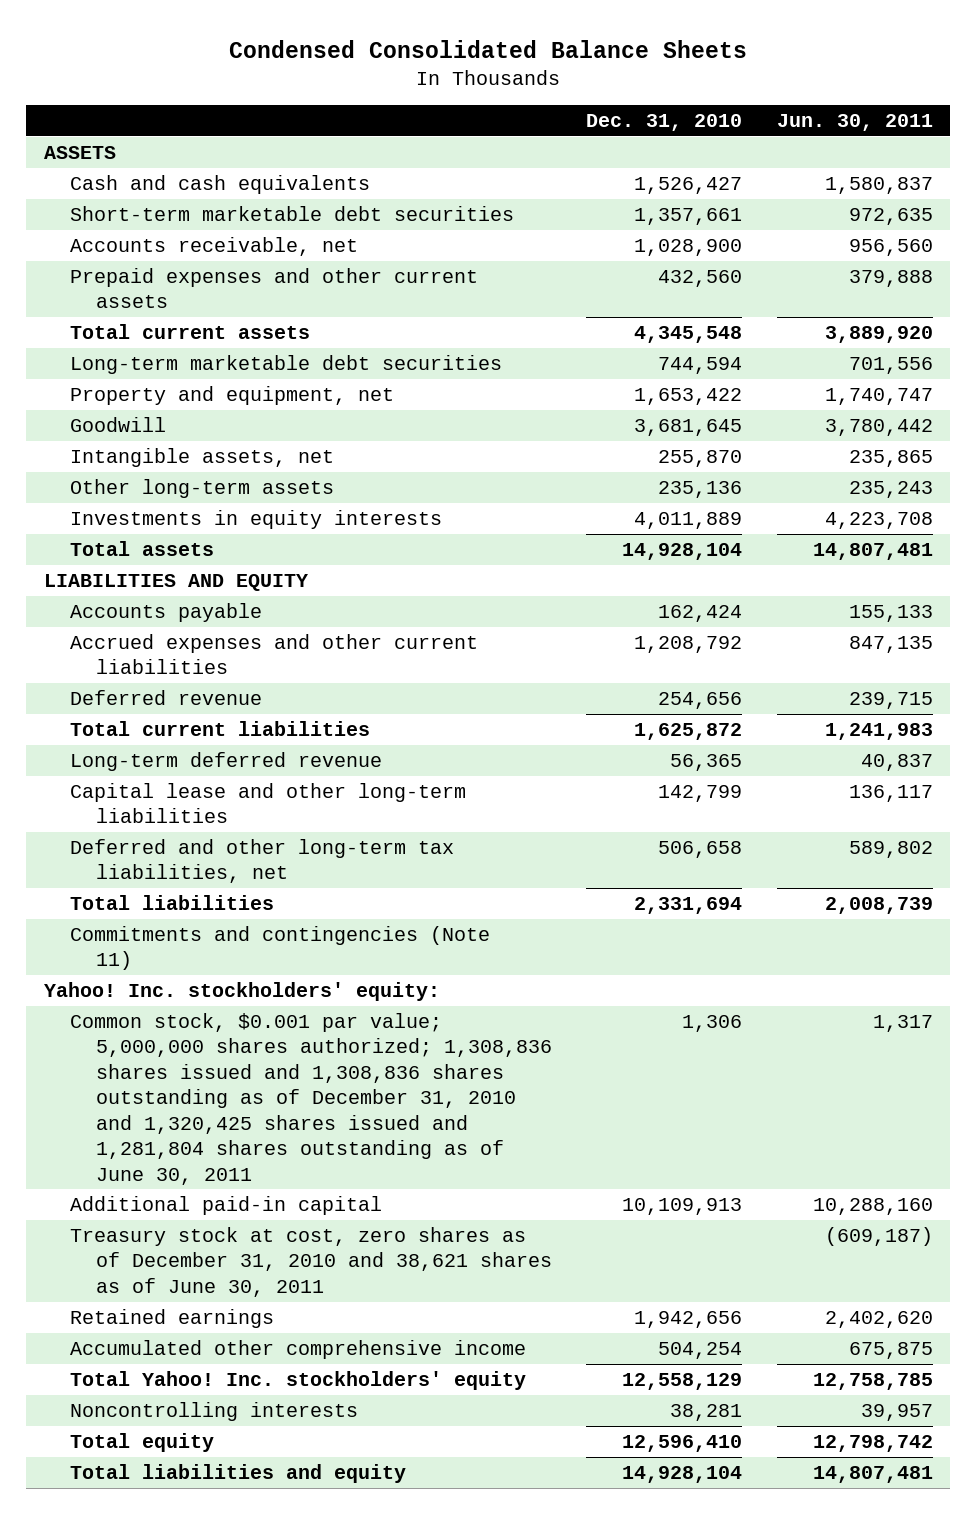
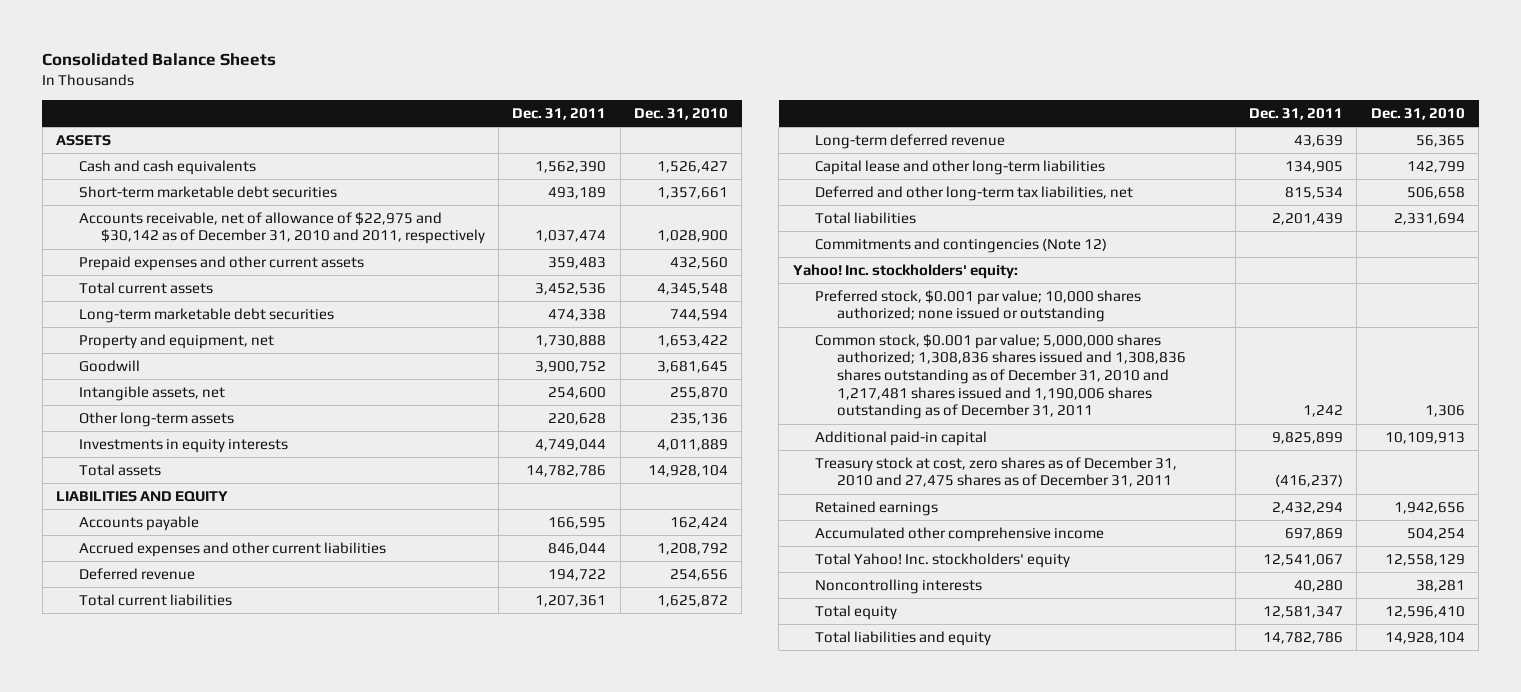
- Condensed Consolidated Balance Sheets
+ Consolidated Balance Sheets
- | Dec. 31, 2010 | Jun. 30, 2011
+ | Dec. 31, 2011 | Dec. 31, 2010
- Accounts receivable, net | 1,028,900 | 956,560
+ Accounts receivable, net of allowance of $22,975 and $30,142 as of December 31, 2010 and 2011, respectively | 1,037,474 | 1,028,900
- Commitments and contingencies (Note 11)
+ Commitments and contingencies (Note 12)
- Common stock, $0.001 par value; 5,000,000 shares authorized; 1,308,836 shares issued and 1,308,836 shares outstanding as of December 31, 2010 and 1,320,425 shares issued and 1,281,804 shares outstanding as of June 30, 2011 | 1,306 | 1,317
+ Preferred stock, $0.001 par value; 10,000 shares authorized; none issued or outstanding
+ Common stock, $0.001 par value; 5,000,000 shares authorized; 1,308,836 shares issued and 1,308,836 shares outstanding as of December 31, 2010 and 1,217,481 shares issued and 1,190,006 shares outstanding as of December 31, 2011 | 1,242 | 1,306
- Treasury stock at cost, zero shares as of December 31, 2010 and 38,621 shares as of June 30, 2011 | | (609,187)
+ Treasury stock at cost, zero shares as of December 31, 2010 and 27,475 shares as of December 31, 2011 | (416,237) |

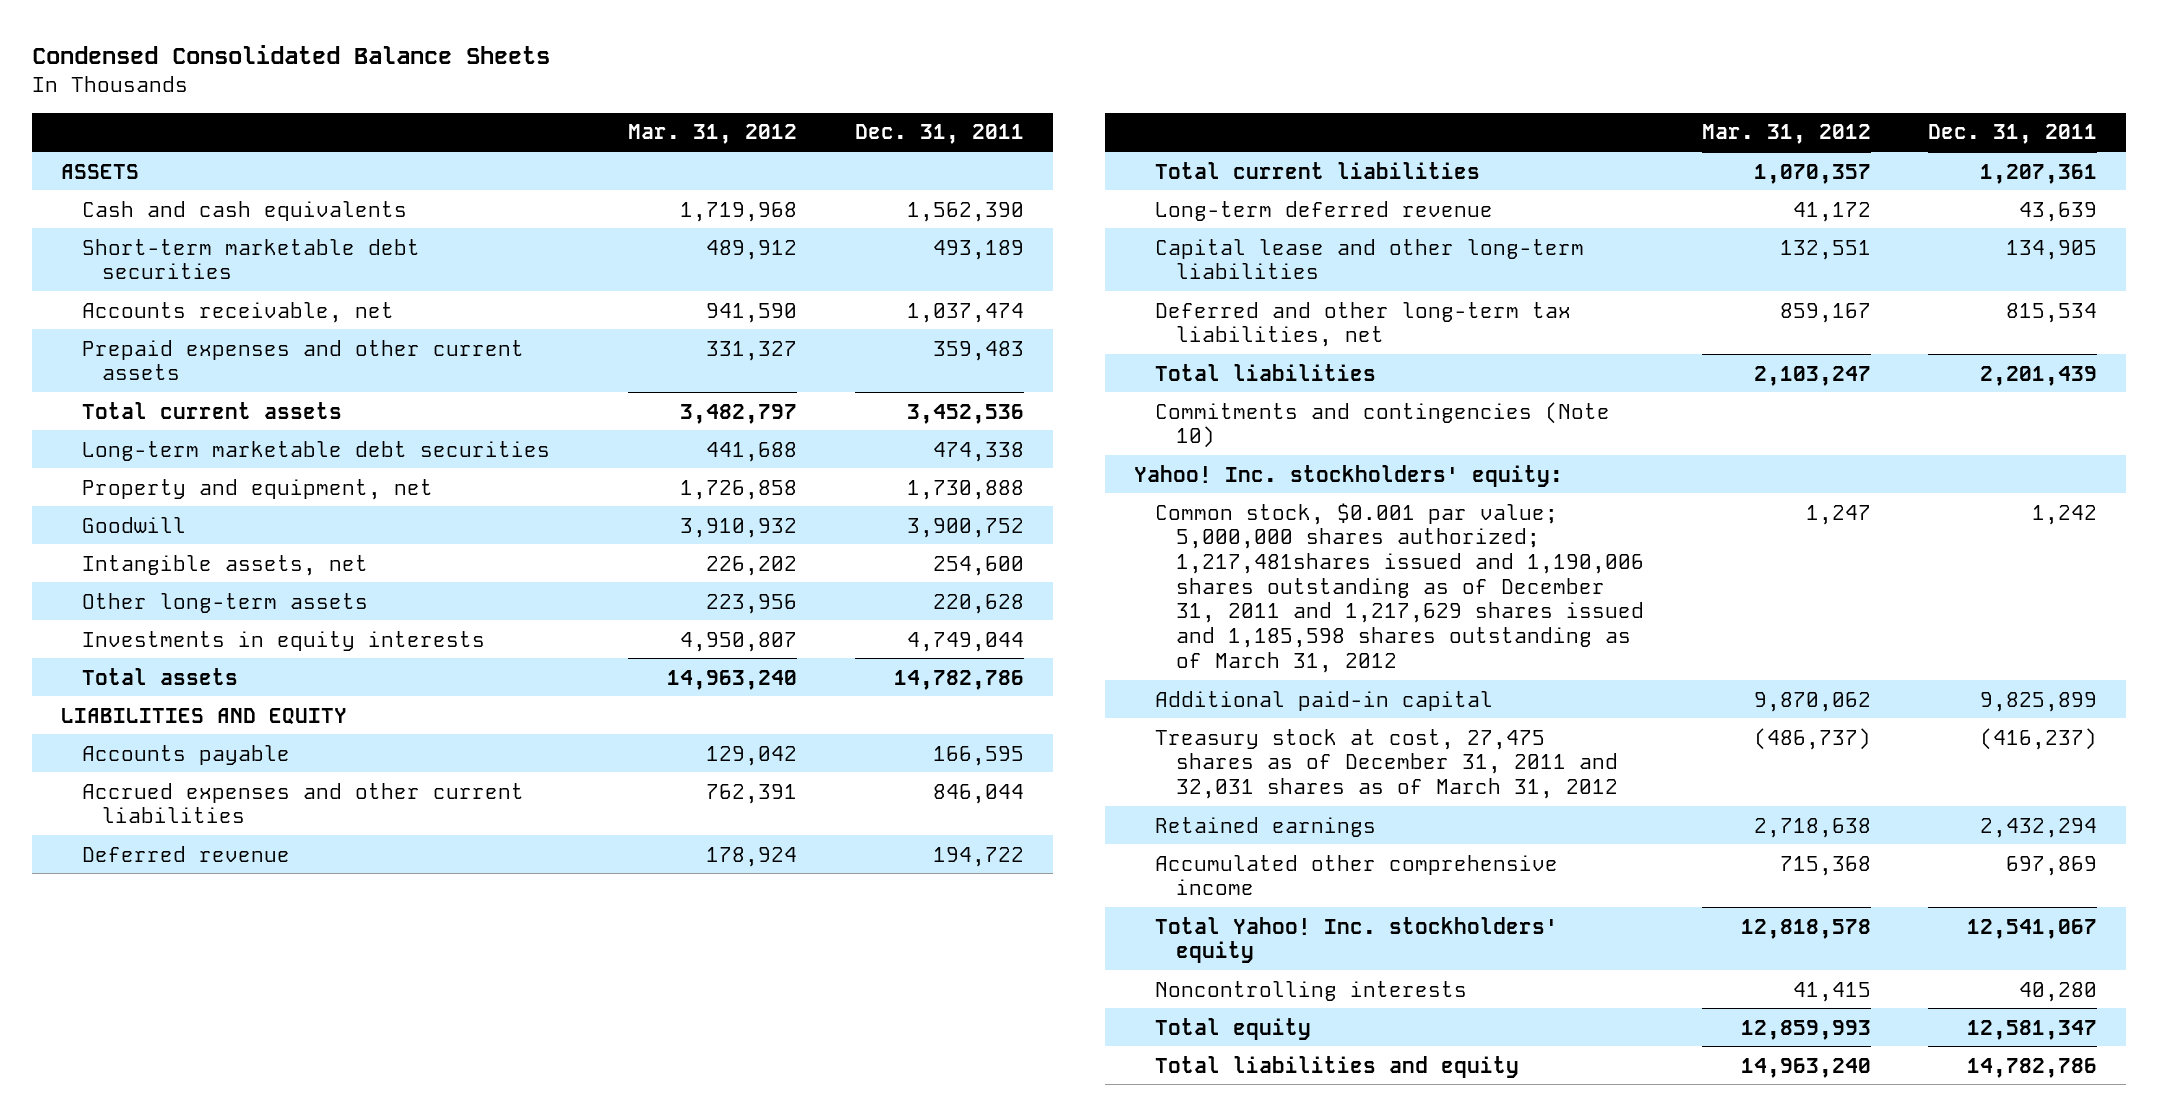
- Consolidated Balance Sheets
+ Condensed Consolidated Balance Sheets
- | Dec. 31, 2011 | Dec. 31, 2010
+ | Mar. 31, 2012 | Dec. 31, 2011
- Accounts receivable, net of allowance of $22,975 and $30,142 as of December 31, 2010 and 2011, respectively | 1,037,474 | 1,028,900
+ Accounts receivable, net | 941,590 | 1,037,474
- Commitments and contingencies (Note 12)
+ Commitments and contingencies (Note 10)
- Preferred stock, $0.001 par value; 10,000 shares authorized; none issued or outstanding
- Common stock, $0.001 par value; 5,000,000 shares authorized; 1,308,836 shares issued and 1,308,836 shares outstanding as of December 31, 2010 and 1,217,481 shares issued and 1,190,006 shares outstanding as of December 31, 2011 | 1,242 | 1,306
+ Common stock, $0.001 par value; 5,000,000 shares authorized; 1,217,481shares issued and 1,190,006 shares outstanding as of December 31, 2011 and 1,217,629 shares issued and 1,185,598 shares outstanding as of March 31, 2012 | 1,247 | 1,242
- Treasury stock at cost, zero shares as of December 31, 2010 and 27,475 shares as of December 31, 2011 | (416,237) |
+ Treasury stock at cost, 27,475 shares as of December 31, 2011 and 32,031 shares as of March 31, 2012 | (486,737) | (416,237)

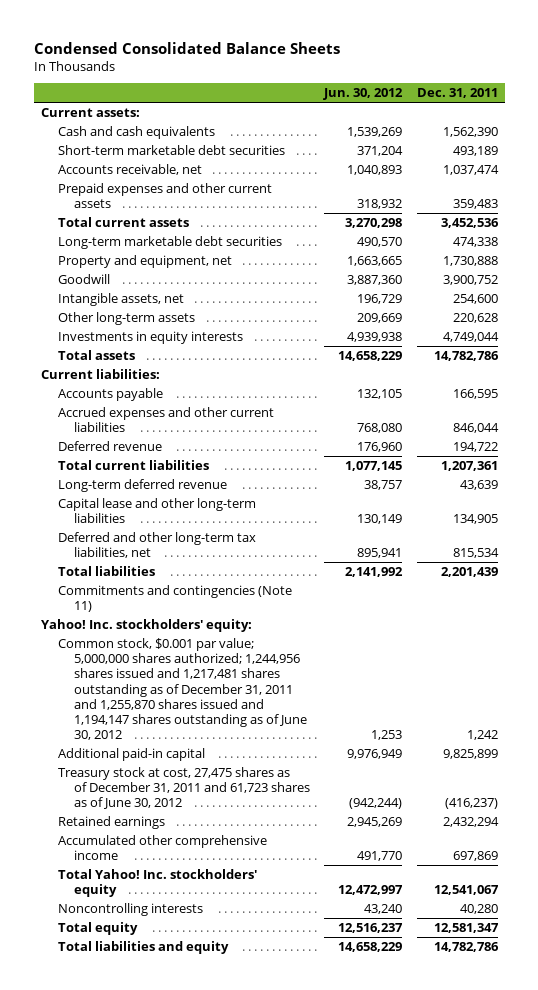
- | Mar. 31, 2012 | Dec. 31, 2011
+ | Jun. 30, 2012 | Dec. 31, 2011
- ASSETS
+ Current assets:
- LIABILITIES AND EQUITY
+ Current liabilities:
- Commitments and contingencies (Note 10)
+ Commitments and contingencies (Note 11)
- Common stock, $0.001 par value; 5,000,000 shares authorized; 1,217,481shares issued and 1,190,006 shares outstanding as of December 31, 2011 and 1,217,629 shares issued and 1,185,598 shares outstanding as of March 31, 2012 | 1,247 | 1,242
+ Common stock, $0.001 par value; 5,000,000 shares authorized; 1,244,956 shares issued and 1,217,481 shares outstanding as of December 31, 2011 and 1,255,870 shares issued and 1,194,147 shares outstanding as of June 30, 2012 | 1,253 | 1,242
- Treasury stock at cost, 27,475 shares as of December 31, 2011 and 32,031 shares as of March 31, 2012 | (486,737) | (416,237)
+ Treasury stock at cost, 27,475 shares as of December 31, 2011 and 61,723 shares as of June 30, 2012 | (942,244) | (416,237)

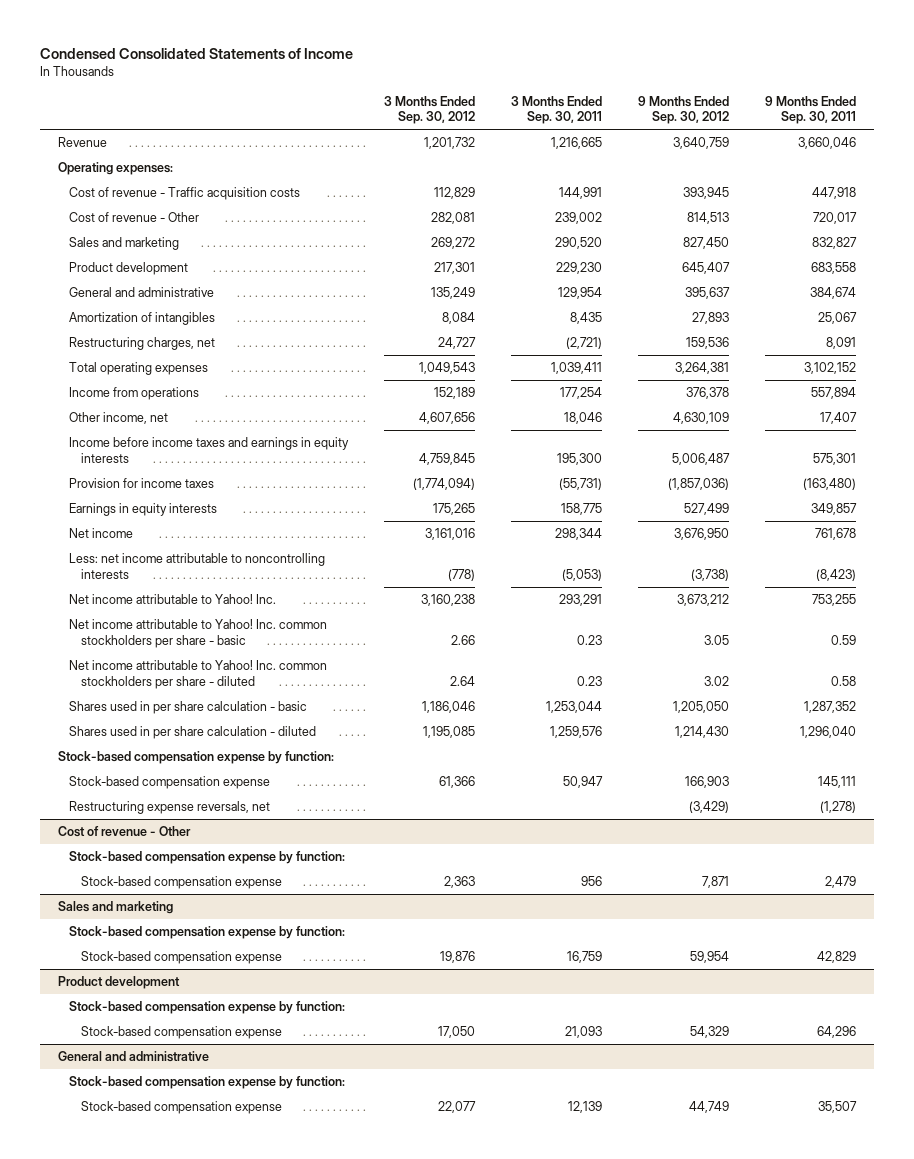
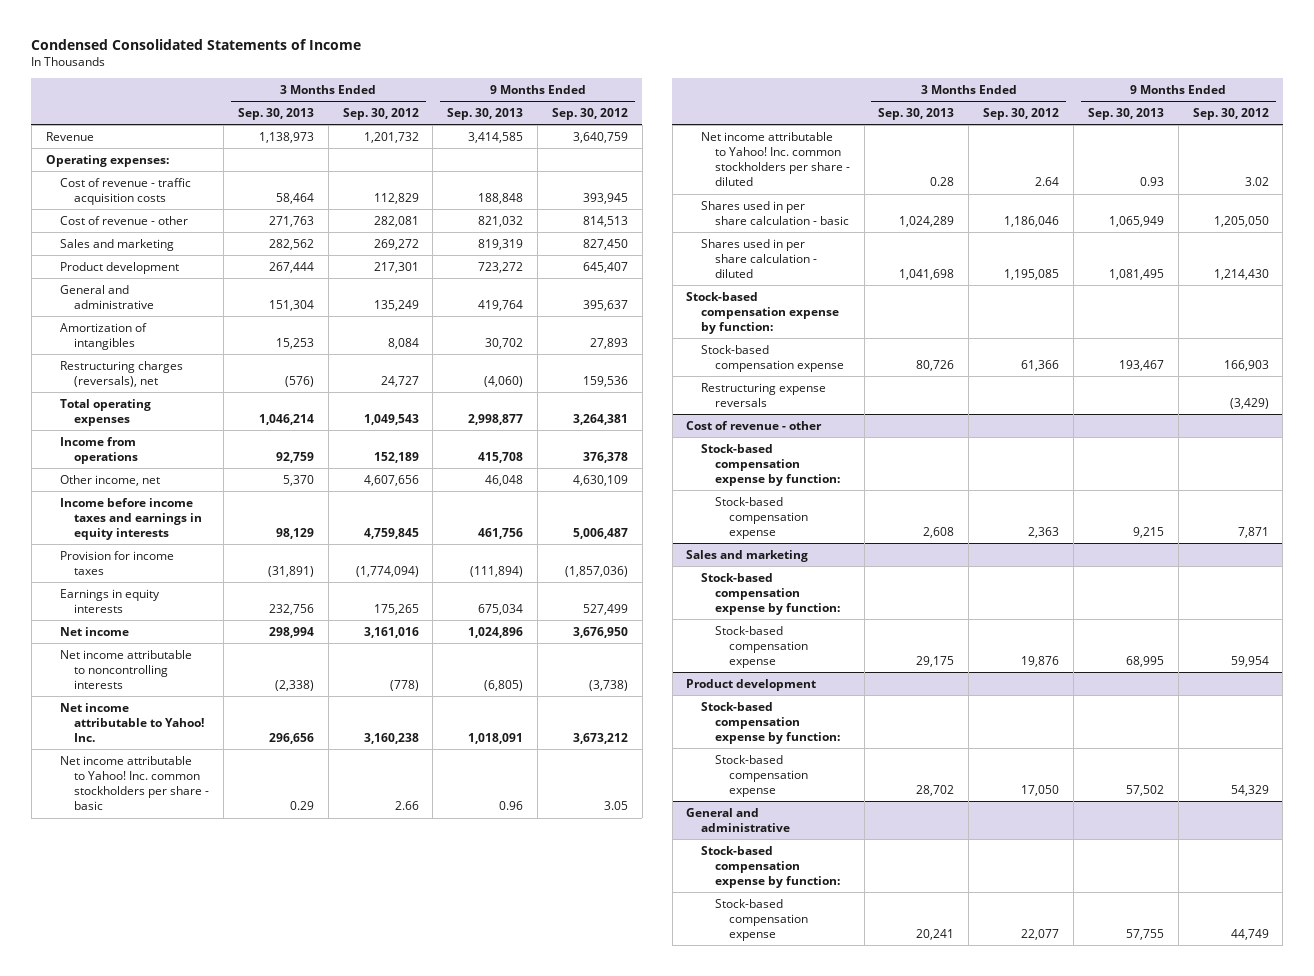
- | 3 Months Ended Sep. 30, 2012 | 3 Months Ended Sep. 30, 2011 | 9 Months Ended Sep. 30, 2012 | 9 Months Ended Sep. 30, 2011
+ | 3 Months Ended Sep. 30, 2013 | 3 Months Ended Sep. 30, 2012 | 9 Months Ended Sep. 30, 2013 | 9 Months Ended Sep. 30, 2012
- Cost of revenue - Traffic acquisition costs | 112,829 | 144,991 | 393,945 | 447,918
- Cost of revenue - Other | 282,081 | 239,002 | 814,513 | 720,017
+ Cost of revenue - traffic acquisition costs | 58,464 | 112,829 | 188,848 | 393,945
+ Cost of revenue - other | 271,763 | 282,081 | 821,032 | 814,513
- Restructuring charges, net | 24,727 | (2,721) | 159,536 | 8,091
+ Restructuring charges (reversals), net | (576) | 24,727 | (4,060) | 159,536
- Less: net income attributable to noncontrolling interests | (778) | (5,053) | (3,738) | (8,423)
+ Net income attributable to noncontrolling interests | (2,338) | (778) | (6,805) | (3,738)
- Restructuring expense reversals, net | | | (3,429) | (1,278)
- Cost of revenue - Other
+ Restructuring expense reversals | | | | (3,429)
+ Cost of revenue - other

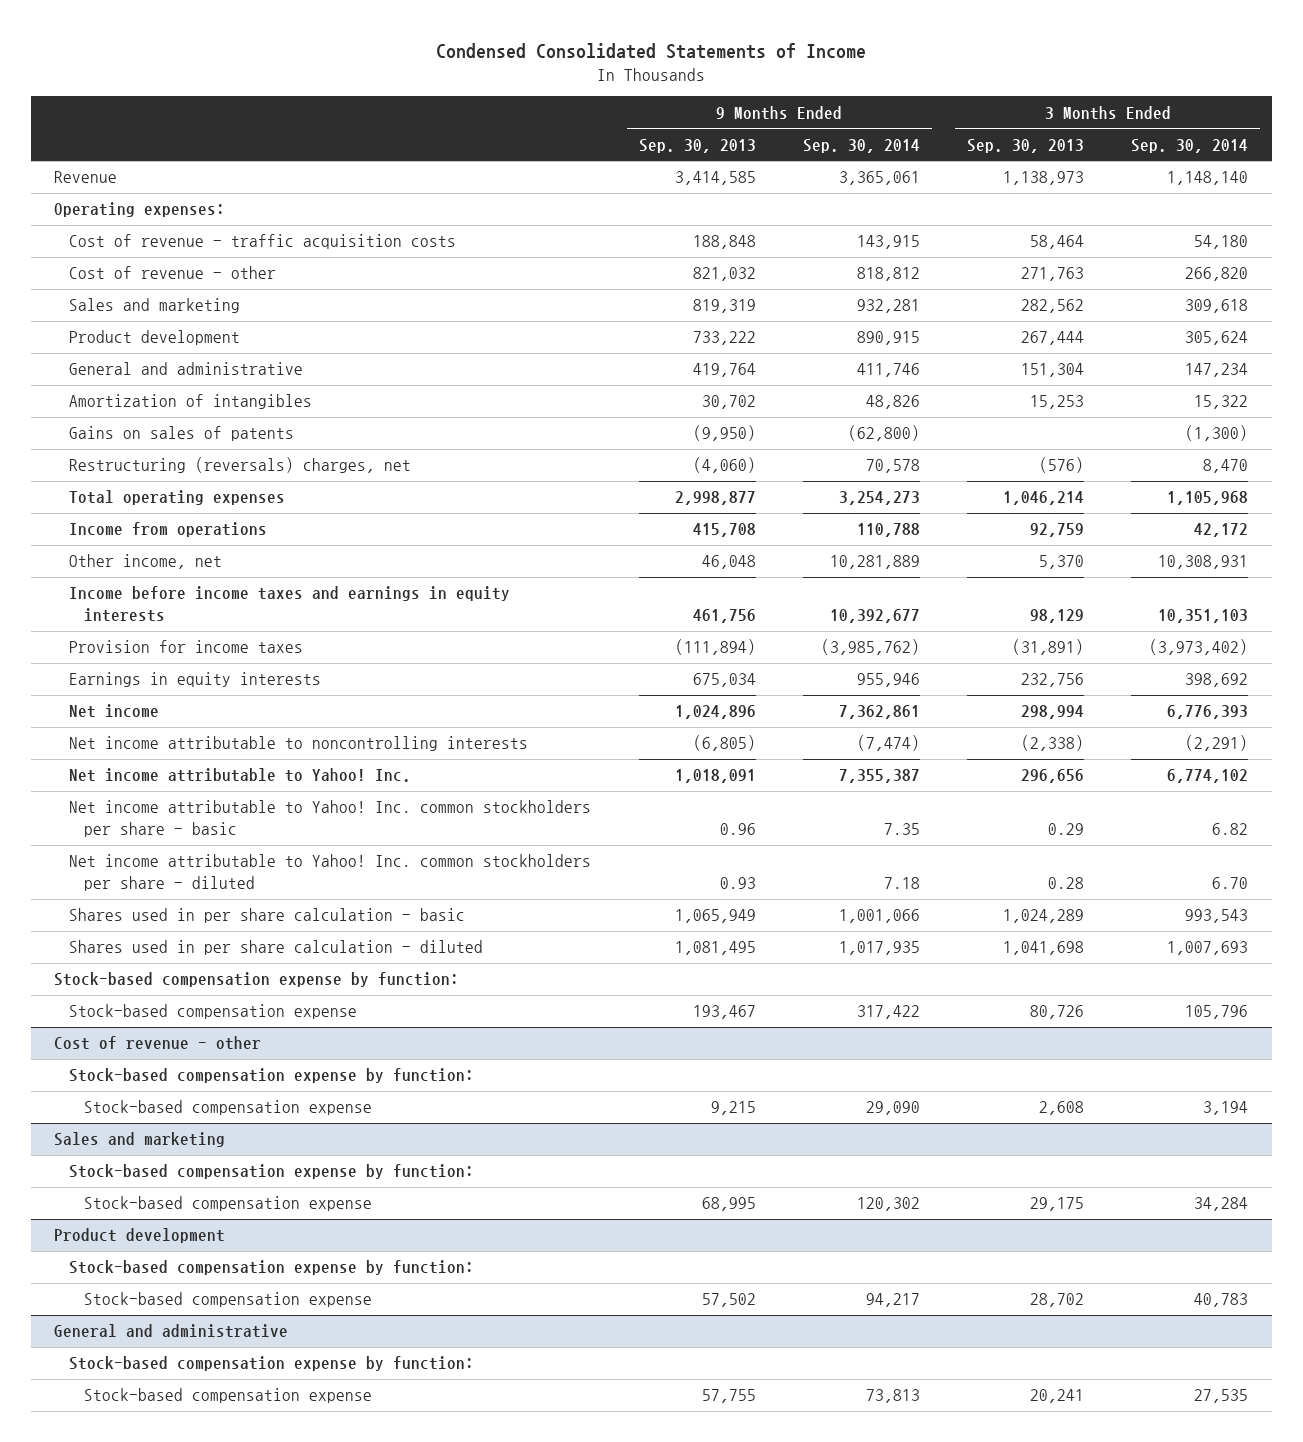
- | 3 Months Ended Sep. 30, 2013 | 3 Months Ended Sep. 30, 2012 | 9 Months Ended Sep. 30, 2013 | 9 Months Ended Sep. 30, 2012
+ | 9 Months Ended Sep. 30, 2013 | 9 Months Ended Sep. 30, 2014 | 3 Months Ended Sep. 30, 2013 | 3 Months Ended Sep. 30, 2014
- Product development | 267,444 | 217,301 | 723,272 | 645,407
+ Product development | 733,222 | 890,915 | 267,444 | 305,624
- Restructuring charges (reversals), net | (576) | 24,727 | (4,060) | 159,536
+ Gains on sales of patents | (9,950) | (62,800) | | (1,300)
+ Restructuring (reversals) charges, net | (4,060) | 70,578 | (576) | 8,470
- Restructuring expense reversals | | | | (3,429)

